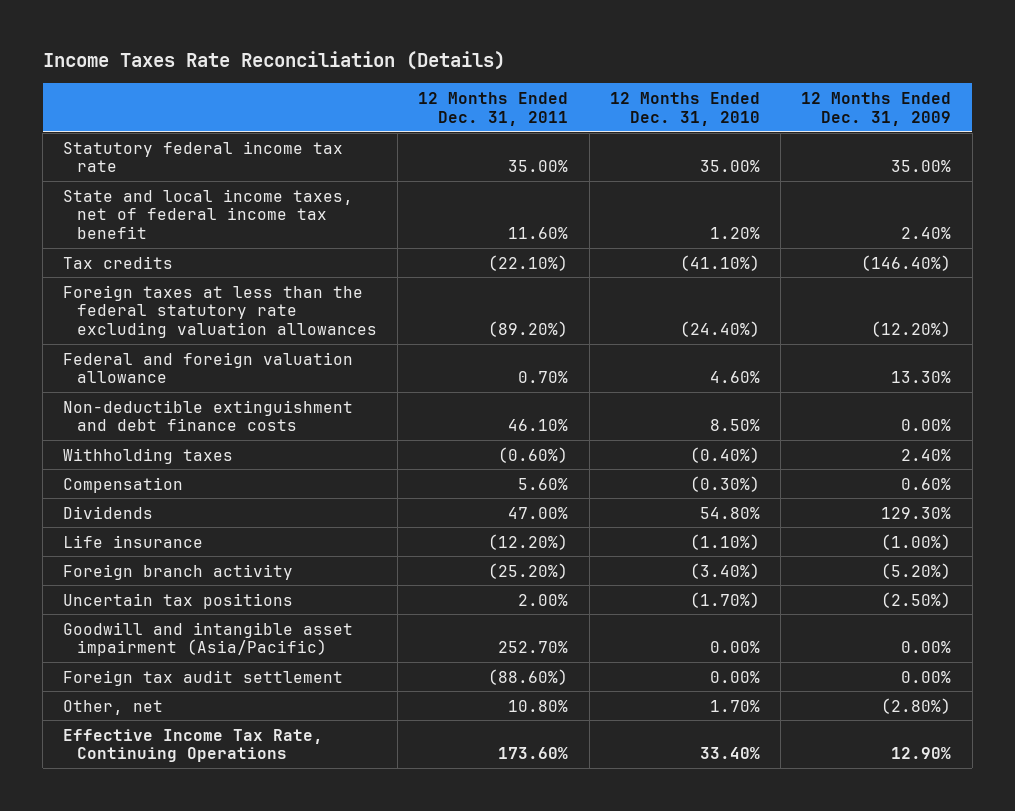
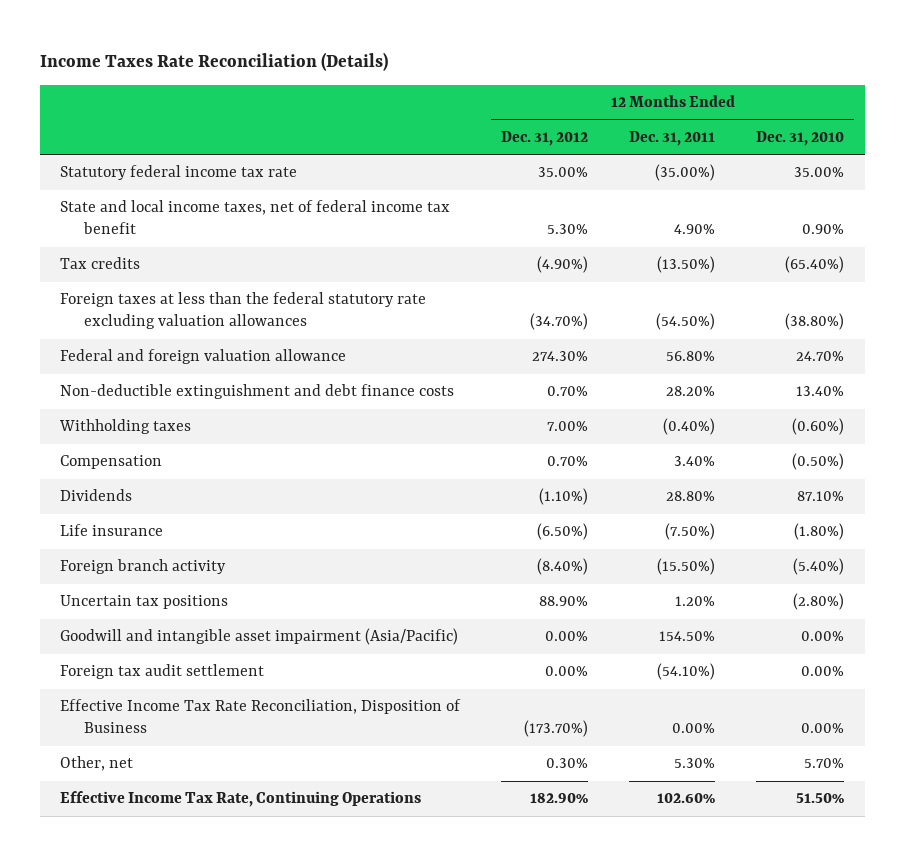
- | 12 Months Ended Dec. 31, 2011 | 12 Months Ended Dec. 31, 2010 | 12 Months Ended Dec. 31, 2009
+ | 12 Months Ended Dec. 31, 2012 | 12 Months Ended Dec. 31, 2011 | 12 Months Ended Dec. 31, 2010
- Statutory federal income tax rate | 35.00% | 35.00% | 35.00%
- State and local income taxes, net of federal income tax benefit | 11.60% | 1.20% | 2.40%
- Tax credits | (22.10%) | (41.10%) | (146.40%)
- Foreign taxes at less than the federal statutory rate excluding valuation allowances | (89.20%) | (24.40%) | (12.20%)
- Federal and foreign valuation allowance | 0.70% | 4.60% | 13.30%
- Non-deductible extinguishment and debt finance costs | 46.10% | 8.50% | 0.00%
- Withholding taxes | (0.60%) | (0.40%) | 2.40%
- Compensation | 5.60% | (0.30%) | 0.60%
- Dividends | 47.00% | 54.80% | 129.30%
- Life insurance | (12.20%) | (1.10%) | (1.00%)
- Foreign branch activity | (25.20%) | (3.40%) | (5.20%)
- Uncertain tax positions | 2.00% | (1.70%) | (2.50%)
- Goodwill and intangible asset impairment (Asia/Pacific) | 252.70% | 0.00% | 0.00%
- Foreign tax audit settlement | (88.60%) | 0.00% | 0.00%
- Other, net | 10.80% | 1.70% | (2.80%)
- Effective Income Tax Rate, Continuing Operations | 173.60% | 33.40% | 12.90%
+ Statutory federal income tax rate | 35.00% | (35.00%) | 35.00%
+ State and local income taxes, net of federal income tax benefit | 5.30% | 4.90% | 0.90%
+ Tax credits | (4.90%) | (13.50%) | (65.40%)
+ Foreign taxes at less than the federal statutory rate excluding valuation allowances | (34.70%) | (54.50%) | (38.80%)
+ Federal and foreign valuation allowance | 274.30% | 56.80% | 24.70%
+ Non-deductible extinguishment and debt finance costs | 0.70% | 28.20% | 13.40%
+ Withholding taxes | 7.00% | (0.40%) | (0.60%)
+ Compensation | 0.70% | 3.40% | (0.50%)
+ Dividends | (1.10%) | 28.80% | 87.10%
+ Life insurance | (6.50%) | (7.50%) | (1.80%)
+ Foreign branch activity | (8.40%) | (15.50%) | (5.40%)
+ Uncertain tax positions | 88.90% | 1.20% | (2.80%)
+ Goodwill and intangible asset impairment (Asia/Pacific) | 0.00% | 154.50% | 0.00%
+ Foreign tax audit settlement | 0.00% | (54.10%) | 0.00%
+ Effective Income Tax Rate Reconciliation, Disposition of Business | (173.70%) | 0.00% | 0.00%
+ Other, net | 0.30% | 5.30% | 5.70%
+ Effective Income Tax Rate, Continuing Operations | 182.90% | 102.60% | 51.50%

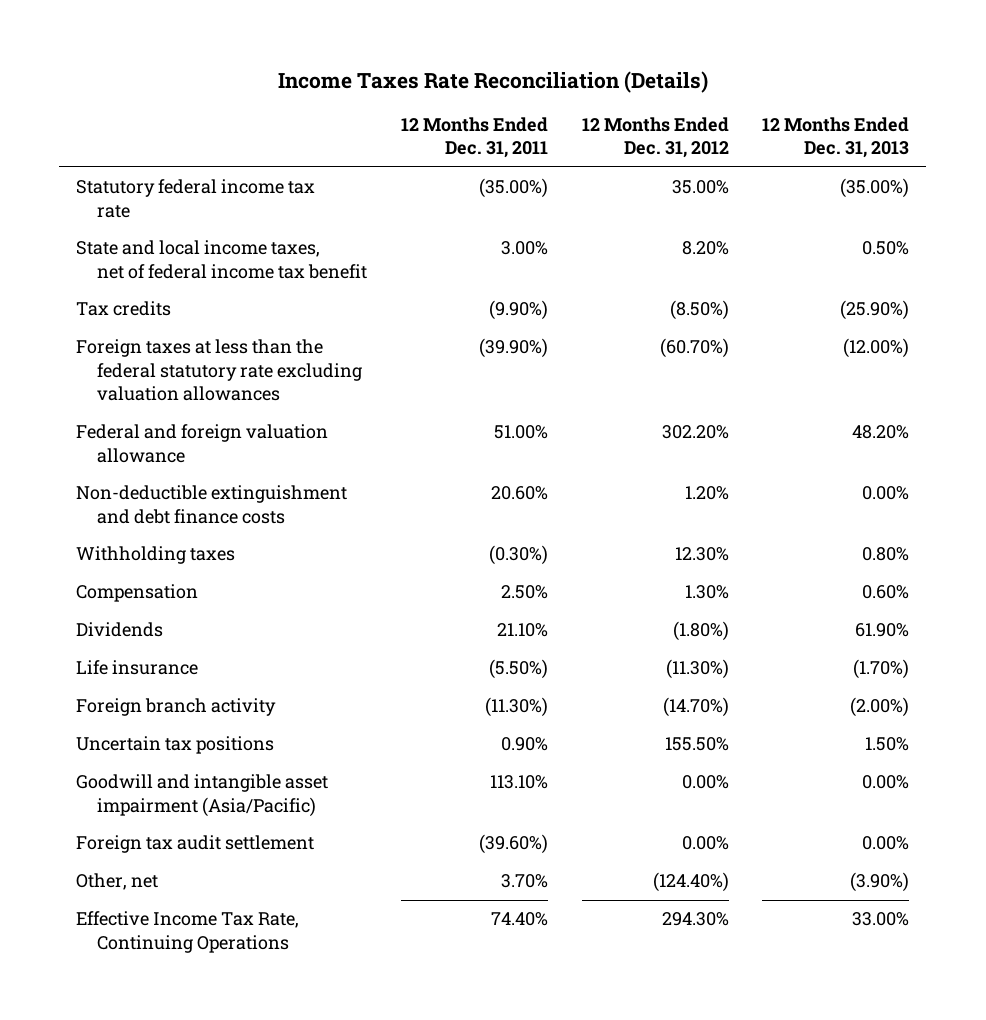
- | 12 Months Ended Dec. 31, 2012 | 12 Months Ended Dec. 31, 2011 | 12 Months Ended Dec. 31, 2010
+ | 12 Months Ended Dec. 31, 2011 | 12 Months Ended Dec. 31, 2012 | 12 Months Ended Dec. 31, 2013
- State and local income taxes, net of federal income tax benefit | 5.30% | 4.90% | 0.90%
- Tax credits | (4.90%) | (13.50%) | (65.40%)
- Foreign taxes at less than the federal statutory rate excluding valuation allowances | (34.70%) | (54.50%) | (38.80%)
- Federal and foreign valuation allowance | 274.30% | 56.80% | 24.70%
- Non-deductible extinguishment and debt finance costs | 0.70% | 28.20% | 13.40%
- Withholding taxes | 7.00% | (0.40%) | (0.60%)
- Compensation | 0.70% | 3.40% | (0.50%)
- Dividends | (1.10%) | 28.80% | 87.10%
- Life insurance | (6.50%) | (7.50%) | (1.80%)
- Foreign branch activity | (8.40%) | (15.50%) | (5.40%)
- Uncertain tax positions | 88.90% | 1.20% | (2.80%)
- Goodwill and intangible asset impairment (Asia/Pacific) | 0.00% | 154.50% | 0.00%
- Foreign tax audit settlement | 0.00% | (54.10%) | 0.00%
- Effective Income Tax Rate Reconciliation, Disposition of Business | (173.70%) | 0.00% | 0.00%
- Other, net | 0.30% | 5.30% | 5.70%
- Effective Income Tax Rate, Continuing Operations | 182.90% | 102.60% | 51.50%
+ State and local income taxes, net of federal income tax benefit | 3.00% | 8.20% | 0.50%
+ Tax credits | (9.90%) | (8.50%) | (25.90%)
+ Foreign taxes at less than the federal statutory rate excluding valuation allowances | (39.90%) | (60.70%) | (12.00%)
+ Federal and foreign valuation allowance | 51.00% | 302.20% | 48.20%
+ Non-deductible extinguishment and debt finance costs | 20.60% | 1.20% | 0.00%
+ Withholding taxes | (0.30%) | 12.30% | 0.80%
+ Compensation | 2.50% | 1.30% | 0.60%
+ Dividends | 21.10% | (1.80%) | 61.90%
+ Life insurance | (5.50%) | (11.30%) | (1.70%)
+ Foreign branch activity | (11.30%) | (14.70%) | (2.00%)
+ Uncertain tax positions | 0.90% | 155.50% | 1.50%
+ Goodwill and intangible asset impairment (Asia/Pacific) | 113.10% | 0.00% | 0.00%
+ Foreign tax audit settlement | (39.60%) | 0.00% | 0.00%
+ Other, net | 3.70% | (124.40%) | (3.90%)
+ Effective Income Tax Rate, Continuing Operations | 74.40% | 294.30% | 33.00%

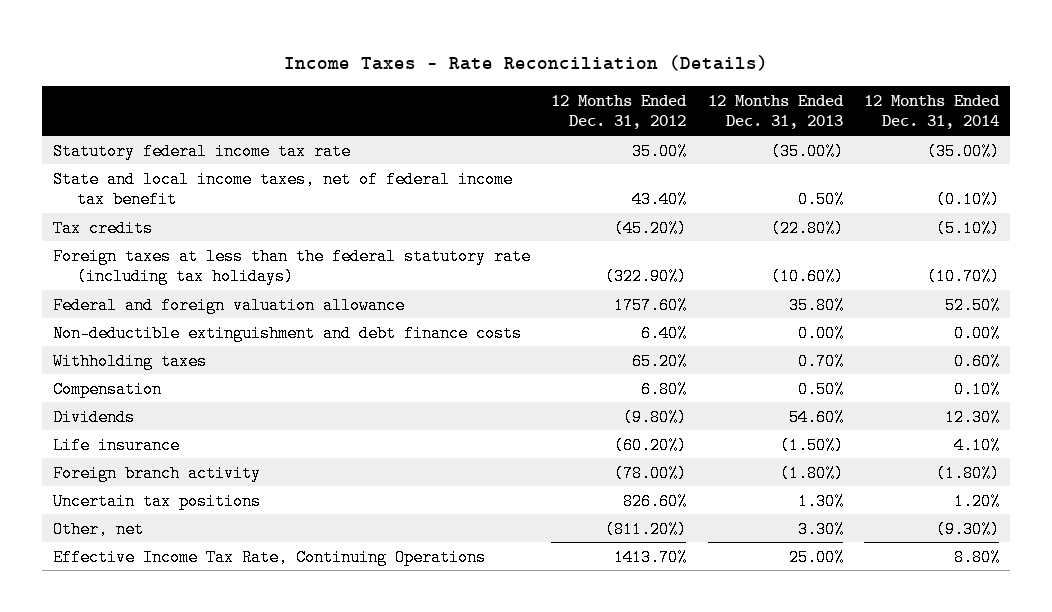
- Income Taxes Rate Reconciliation (Details)
+ Income Taxes - Rate Reconciliation (Details)
- | 12 Months Ended Dec. 31, 2011 | 12 Months Ended Dec. 31, 2012 | 12 Months Ended Dec. 31, 2013
+ | 12 Months Ended Dec. 31, 2012 | 12 Months Ended Dec. 31, 2013 | 12 Months Ended Dec. 31, 2014
- State and local income taxes, net of federal income tax benefit | 3.00% | 8.20% | 0.50%
- Tax credits | (9.90%) | (8.50%) | (25.90%)
- Foreign taxes at less than the federal statutory rate excluding valuation allowances | (39.90%) | (60.70%) | (12.00%)
- Federal and foreign valuation allowance | 51.00% | 302.20% | 48.20%
- Non-deductible extinguishment and debt finance costs | 20.60% | 1.20% | 0.00%
- Withholding taxes | (0.30%) | 12.30% | 0.80%
- Compensation | 2.50% | 1.30% | 0.60%
- Dividends | 21.10% | (1.80%) | 61.90%
- Life insurance | (5.50%) | (11.30%) | (1.70%)
- Foreign branch activity | (11.30%) | (14.70%) | (2.00%)
- Uncertain tax positions | 0.90% | 155.50% | 1.50%
- Goodwill and intangible asset impairment (Asia/Pacific) | 113.10% | 0.00% | 0.00%
- Foreign tax audit settlement | (39.60%) | 0.00% | 0.00%
- Other, net | 3.70% | (124.40%) | (3.90%)
- Effective Income Tax Rate, Continuing Operations | 74.40% | 294.30% | 33.00%
+ State and local income taxes, net of federal income tax benefit | 43.40% | 0.50% | (0.10%)
+ Tax credits | (45.20%) | (22.80%) | (5.10%)
+ Foreign taxes at less than the federal statutory rate (including tax holidays) | (322.90%) | (10.60%) | (10.70%)
+ Federal and foreign valuation allowance | 1757.60% | 35.80% | 52.50%
+ Non-deductible extinguishment and debt finance costs | 6.40% | 0.00% | 0.00%
+ Withholding taxes | 65.20% | 0.70% | 0.60%
+ Compensation | 6.80% | 0.50% | 0.10%
+ Dividends | (9.80%) | 54.60% | 12.30%
+ Life insurance | (60.20%) | (1.50%) | 4.10%
+ Foreign branch activity | (78.00%) | (1.80%) | (1.80%)
+ Uncertain tax positions | 826.60% | 1.30% | 1.20%
+ Other, net | (811.20%) | 3.30% | (9.30%)
+ Effective Income Tax Rate, Continuing Operations | 1413.70% | 25.00% | 8.80%

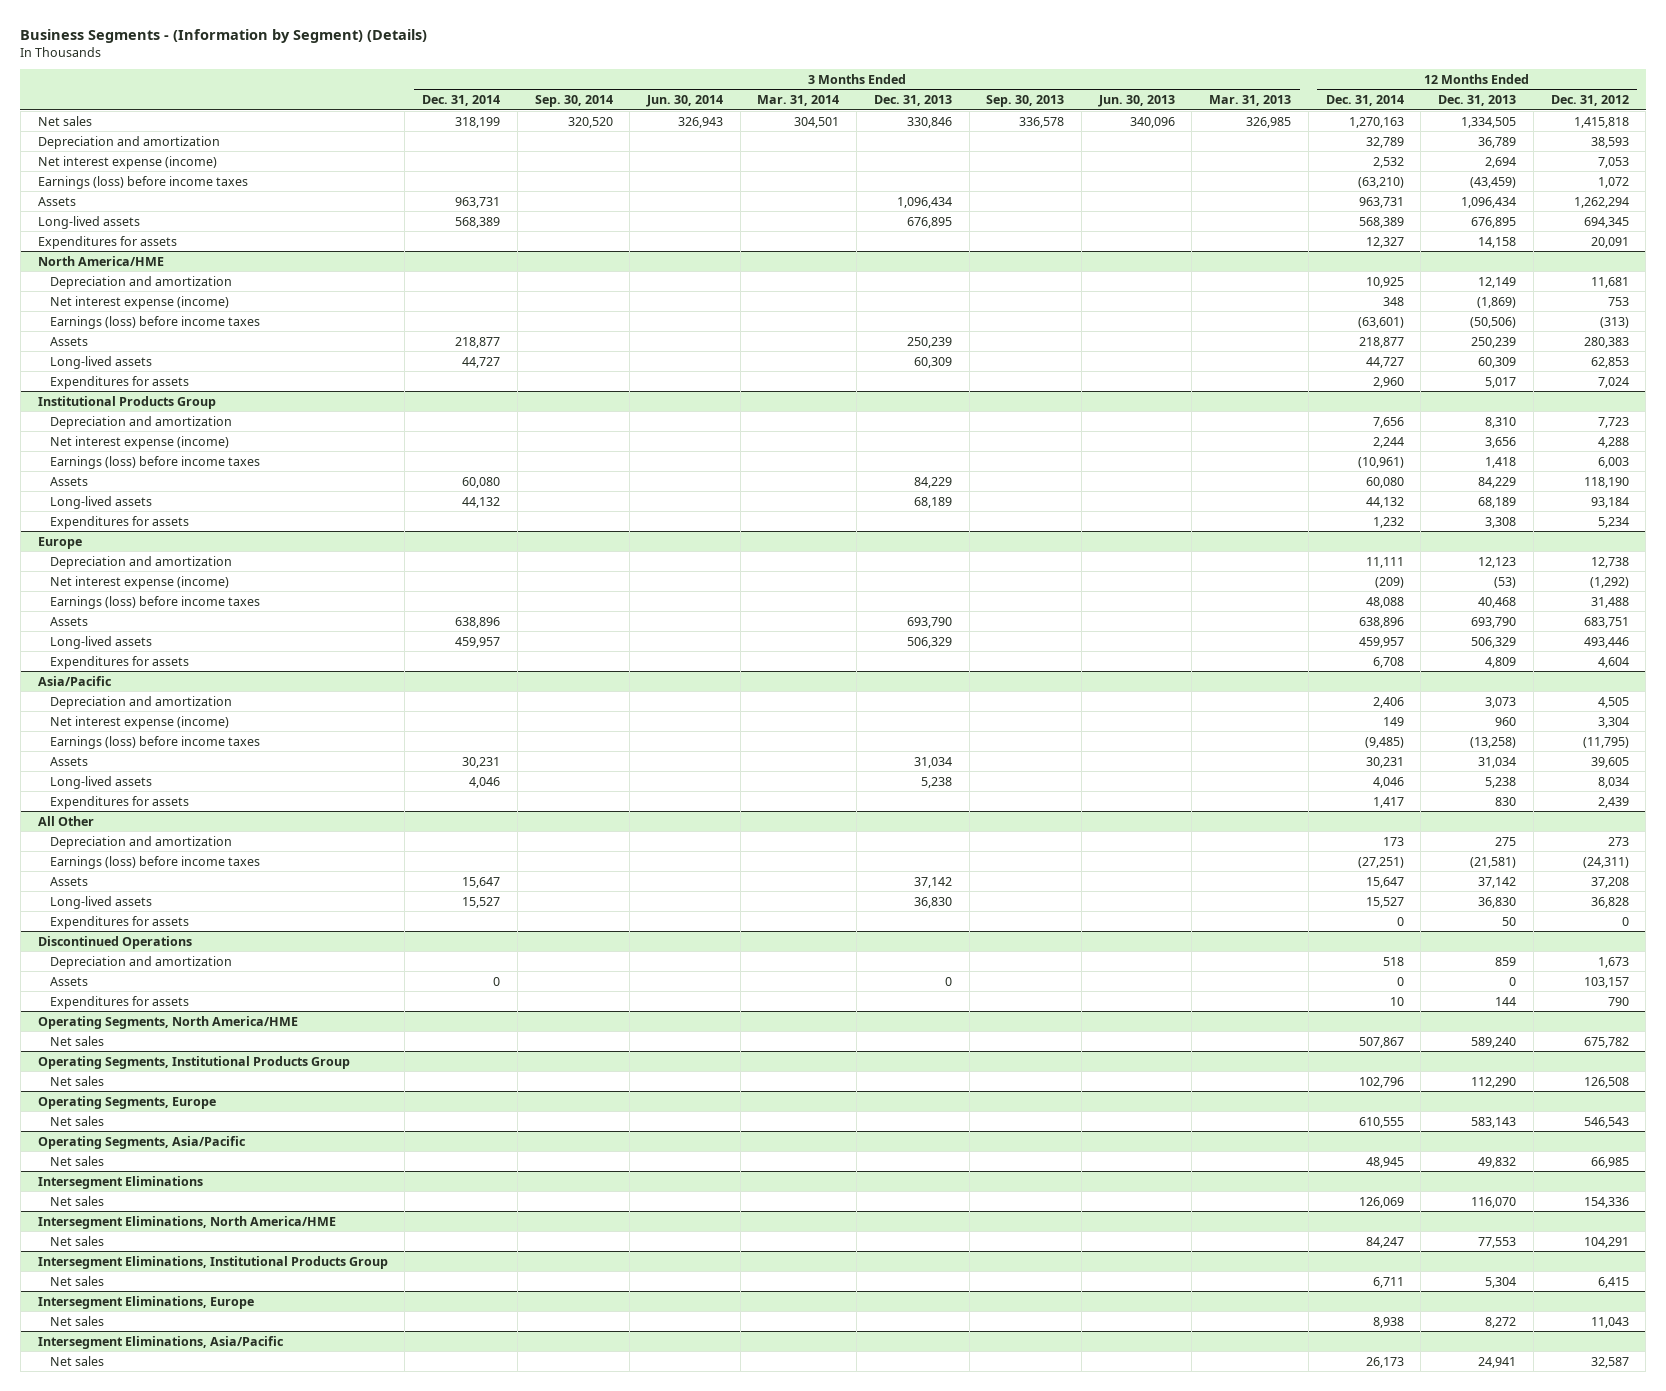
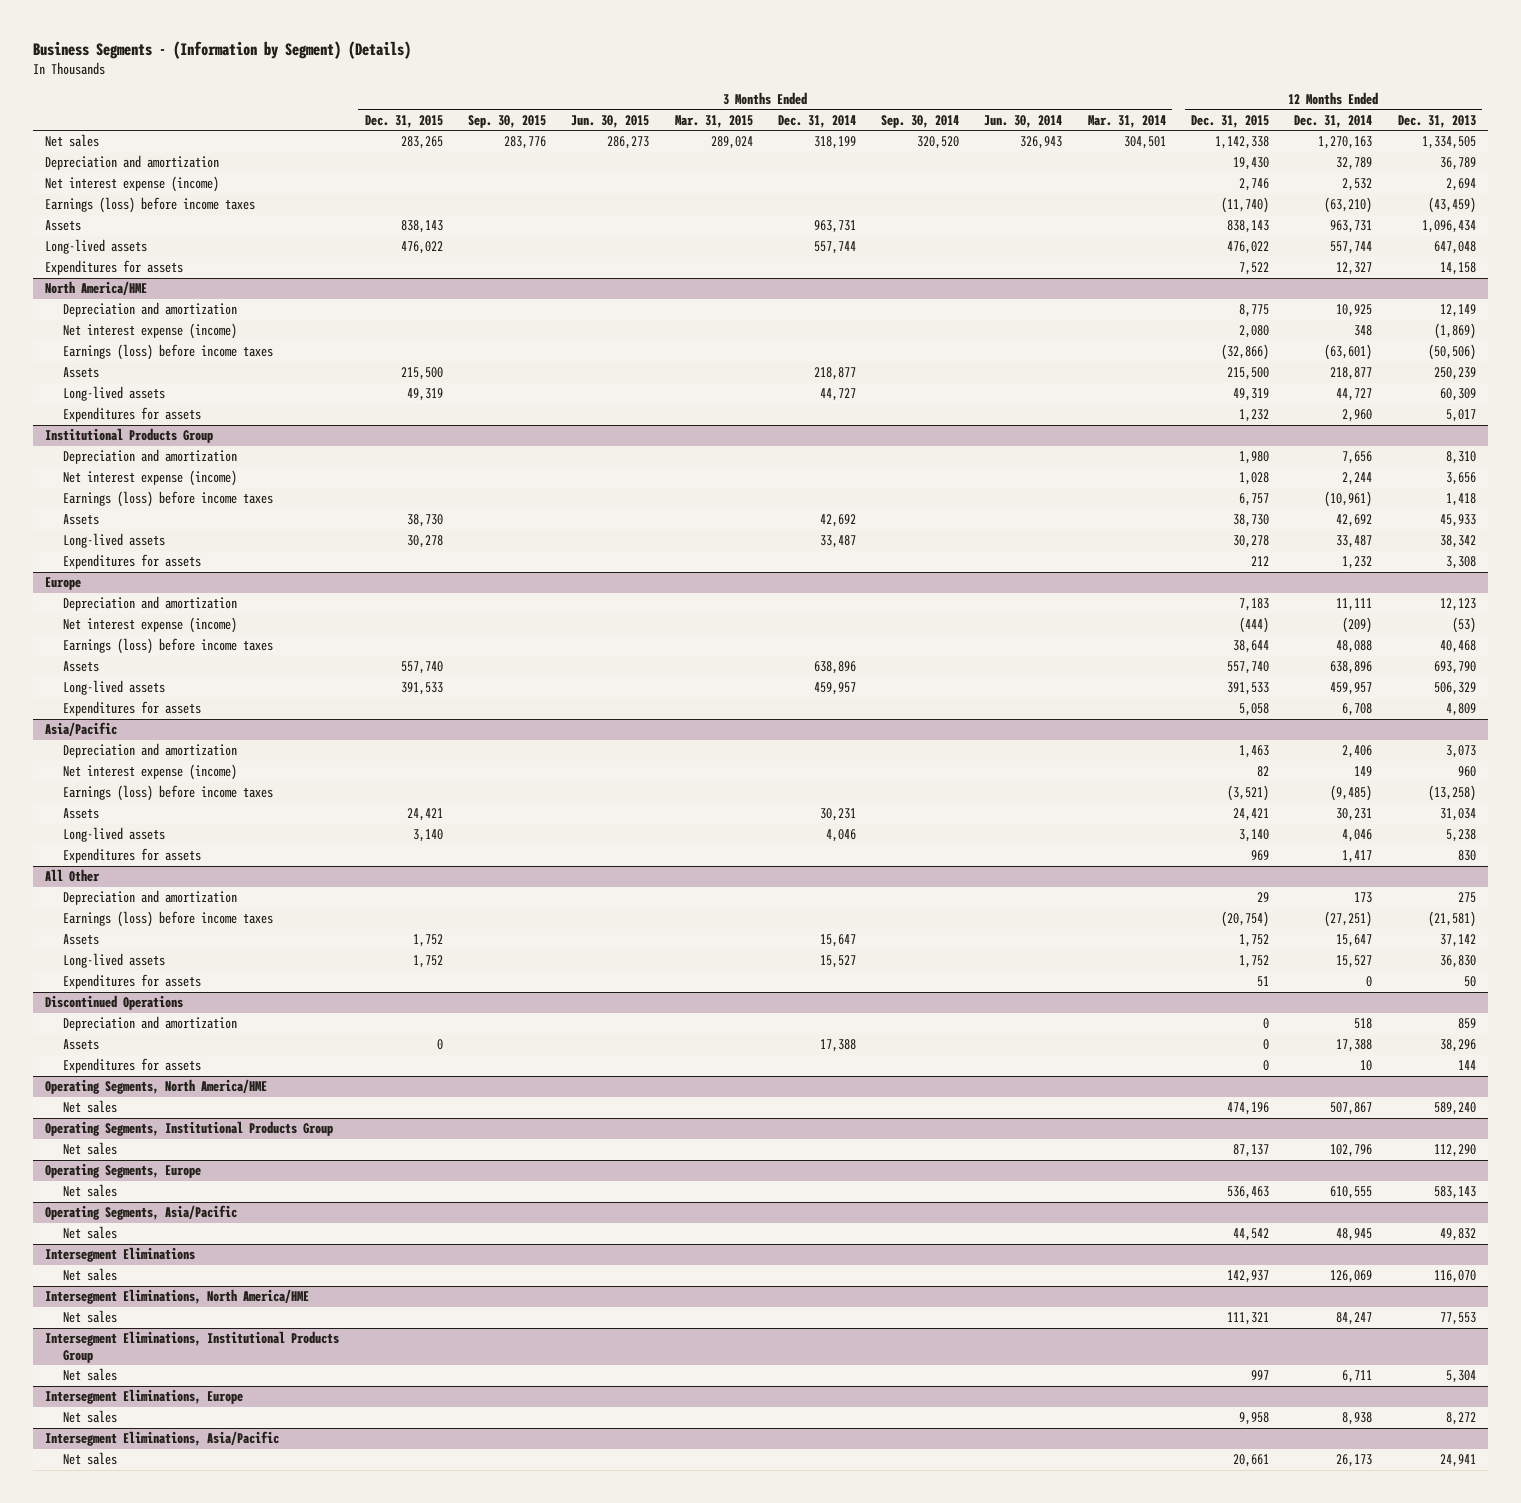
- | 3 Months Ended Dec. 31, 2014 | 3 Months Ended Sep. 30, 2014 | 3 Months Ended Jun. 30, 2014 | 3 Months Ended Mar. 31, 2014 | 3 Months Ended Dec. 31, 2013 | 3 Months Ended Sep. 30, 2013 | 3 Months Ended Jun. 30, 2013 | 3 Months Ended Mar. 31, 2013 | 12 Months Ended Dec. 31, 2014 | 12 Months Ended Dec. 31, 2013 | 12 Months Ended Dec. 31, 2012
+ | 3 Months Ended Dec. 31, 2015 | 3 Months Ended Sep. 30, 2015 | 3 Months Ended Jun. 30, 2015 | 3 Months Ended Mar. 31, 2015 | 3 Months Ended Dec. 31, 2014 | 3 Months Ended Sep. 30, 2014 | 3 Months Ended Jun. 30, 2014 | 3 Months Ended Mar. 31, 2014 | 12 Months Ended Dec. 31, 2015 | 12 Months Ended Dec. 31, 2014 | 12 Months Ended Dec. 31, 2013
- Long-lived assets | 568,389 | | | | 676,895 | | | | 568,389 | 676,895 | 694,345
+ Long-lived assets | 476,022 | | | | 557,744 | | | | 476,022 | 557,744 | 647,048
@ Institutional Products Group
- Assets | 60,080 | | | | 84,229 | | | | 60,080 | 84,229 | 118,190
- Long-lived assets | 44,132 | | | | 68,189 | | | | 44,132 | 68,189 | 93,184
+ Assets | 38,730 | | | | 42,692 | | | | 38,730 | 42,692 | 45,933
+ Long-lived assets | 30,278 | | | | 33,487 | | | | 30,278 | 33,487 | 38,342
@ Discontinued Operations
- Assets | 0 | | | | 0 | | | | 0 | 0 | 103,157
+ Assets | 0 | | | | 17,388 | | | | 0 | 17,388 | 38,296

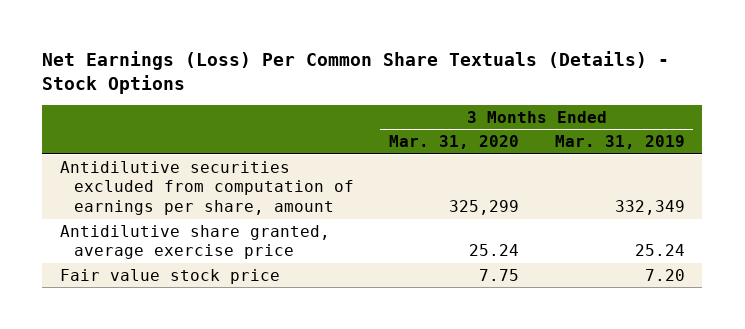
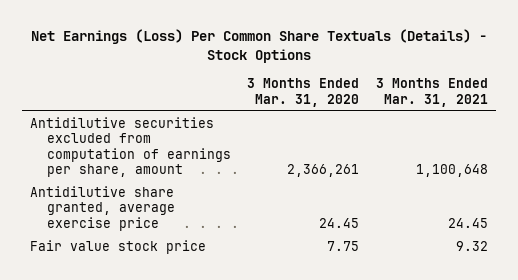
- | 3 Months Ended Mar. 31, 2020 | 3 Months Ended Mar. 31, 2019
+ | 3 Months Ended Mar. 31, 2020 | 3 Months Ended Mar. 31, 2021
- Antidilutive securities excluded from computation of earnings per share, amount | 325,299 | 332,349
- Antidilutive share granted, average exercise price | 25.24 | 25.24
+ Antidilutive securities excluded from computation of earnings per share, amount | 2,366,261 | 1,100,648
+ Antidilutive share granted, average exercise price | 24.45 | 24.45

